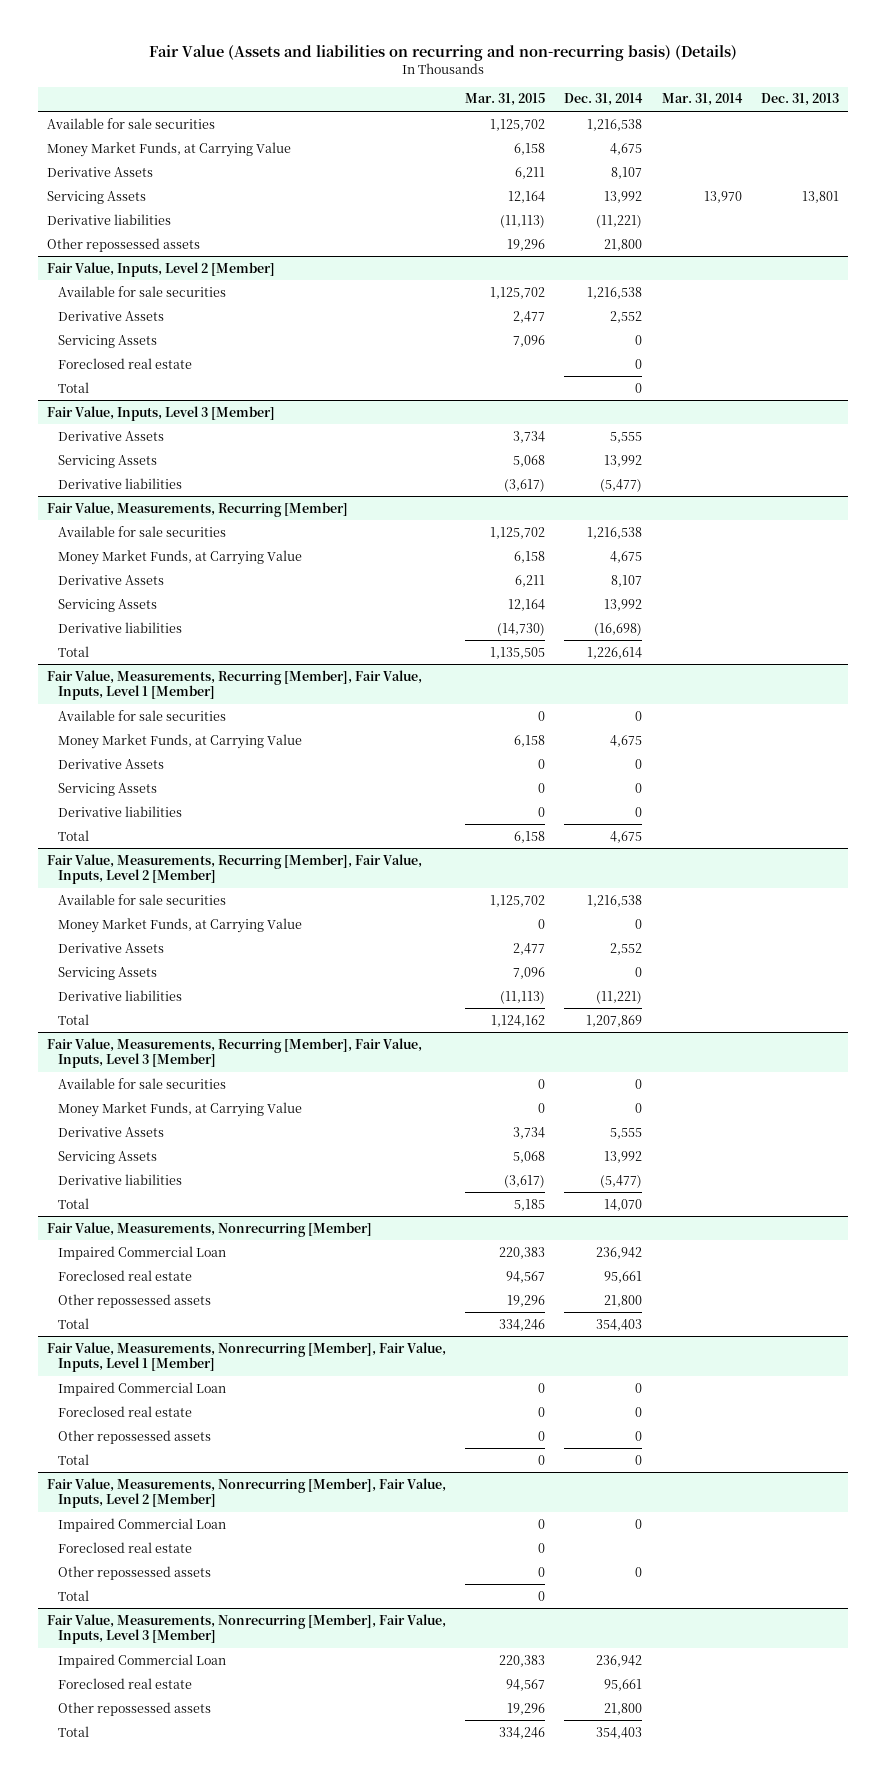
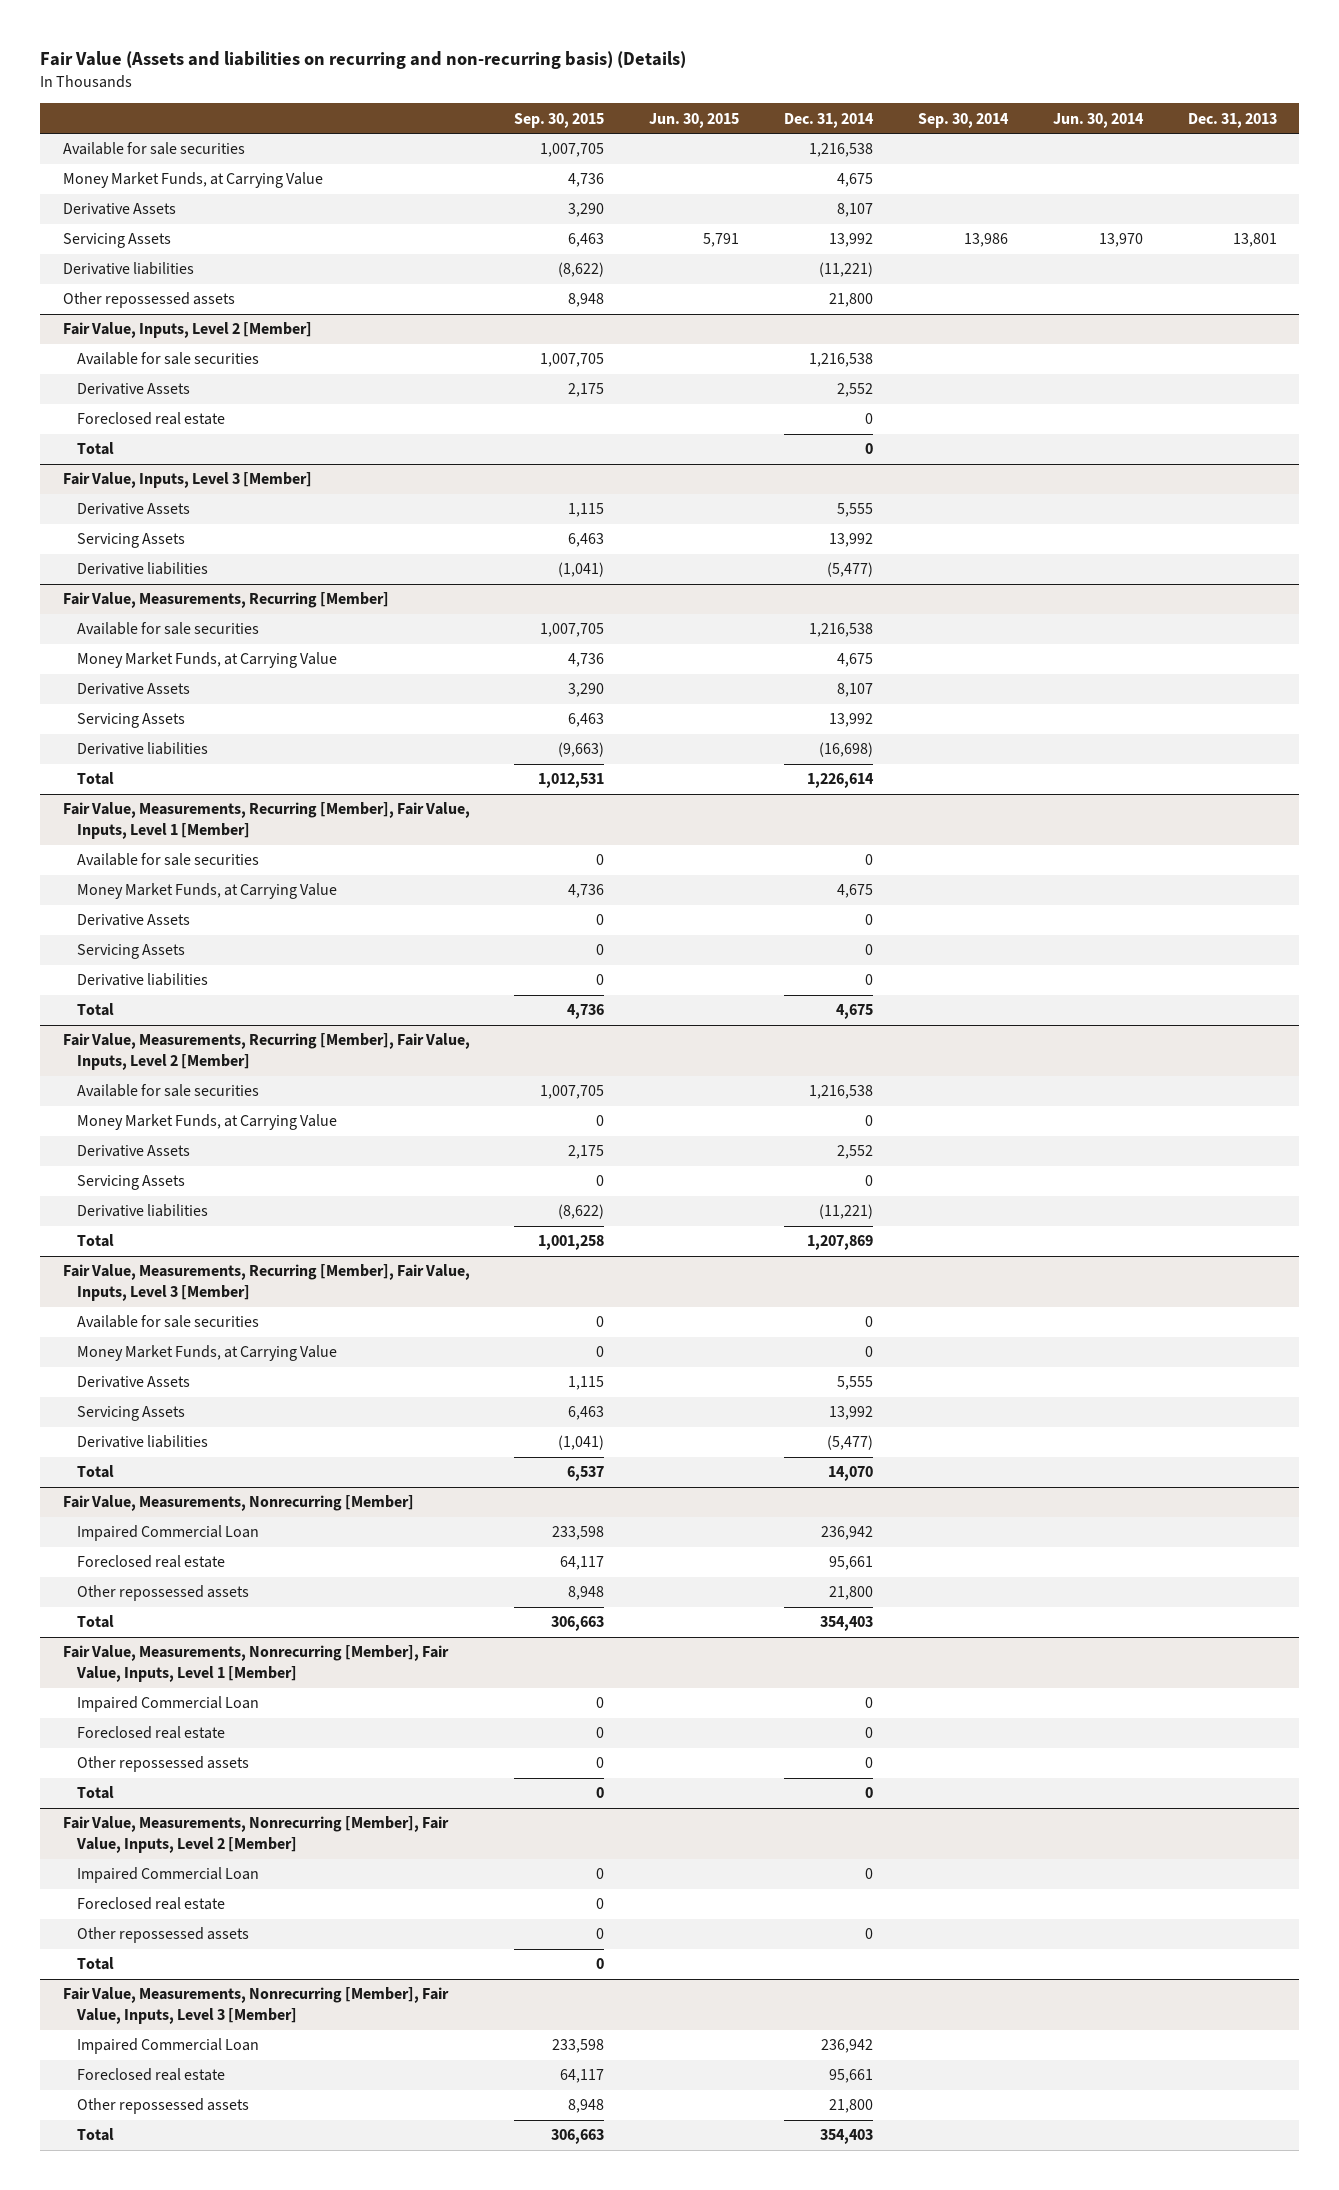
- | Mar. 31, 2015 | Dec. 31, 2014 | Mar. 31, 2014 | Dec. 31, 2013
+ | Sep. 30, 2015 | Jun. 30, 2015 | Dec. 31, 2014 | Sep. 30, 2014 | Jun. 30, 2014 | Dec. 31, 2013
@ Fair Value, Inputs, Level 2 [Member]
- Servicing Assets | 7,096 | 0 | |

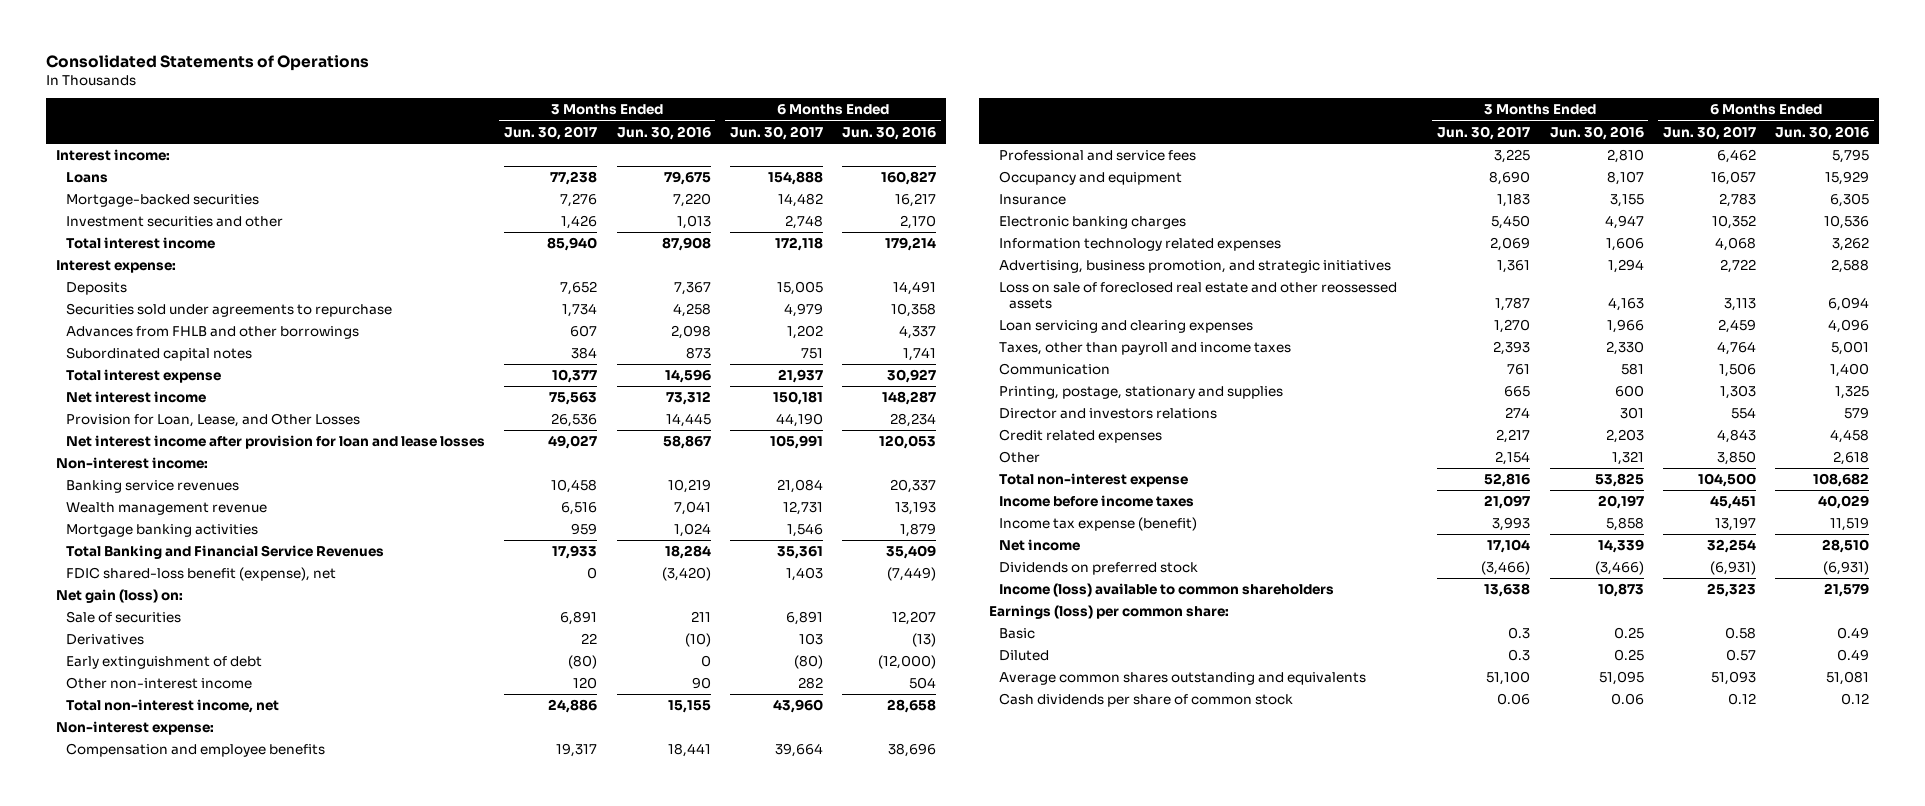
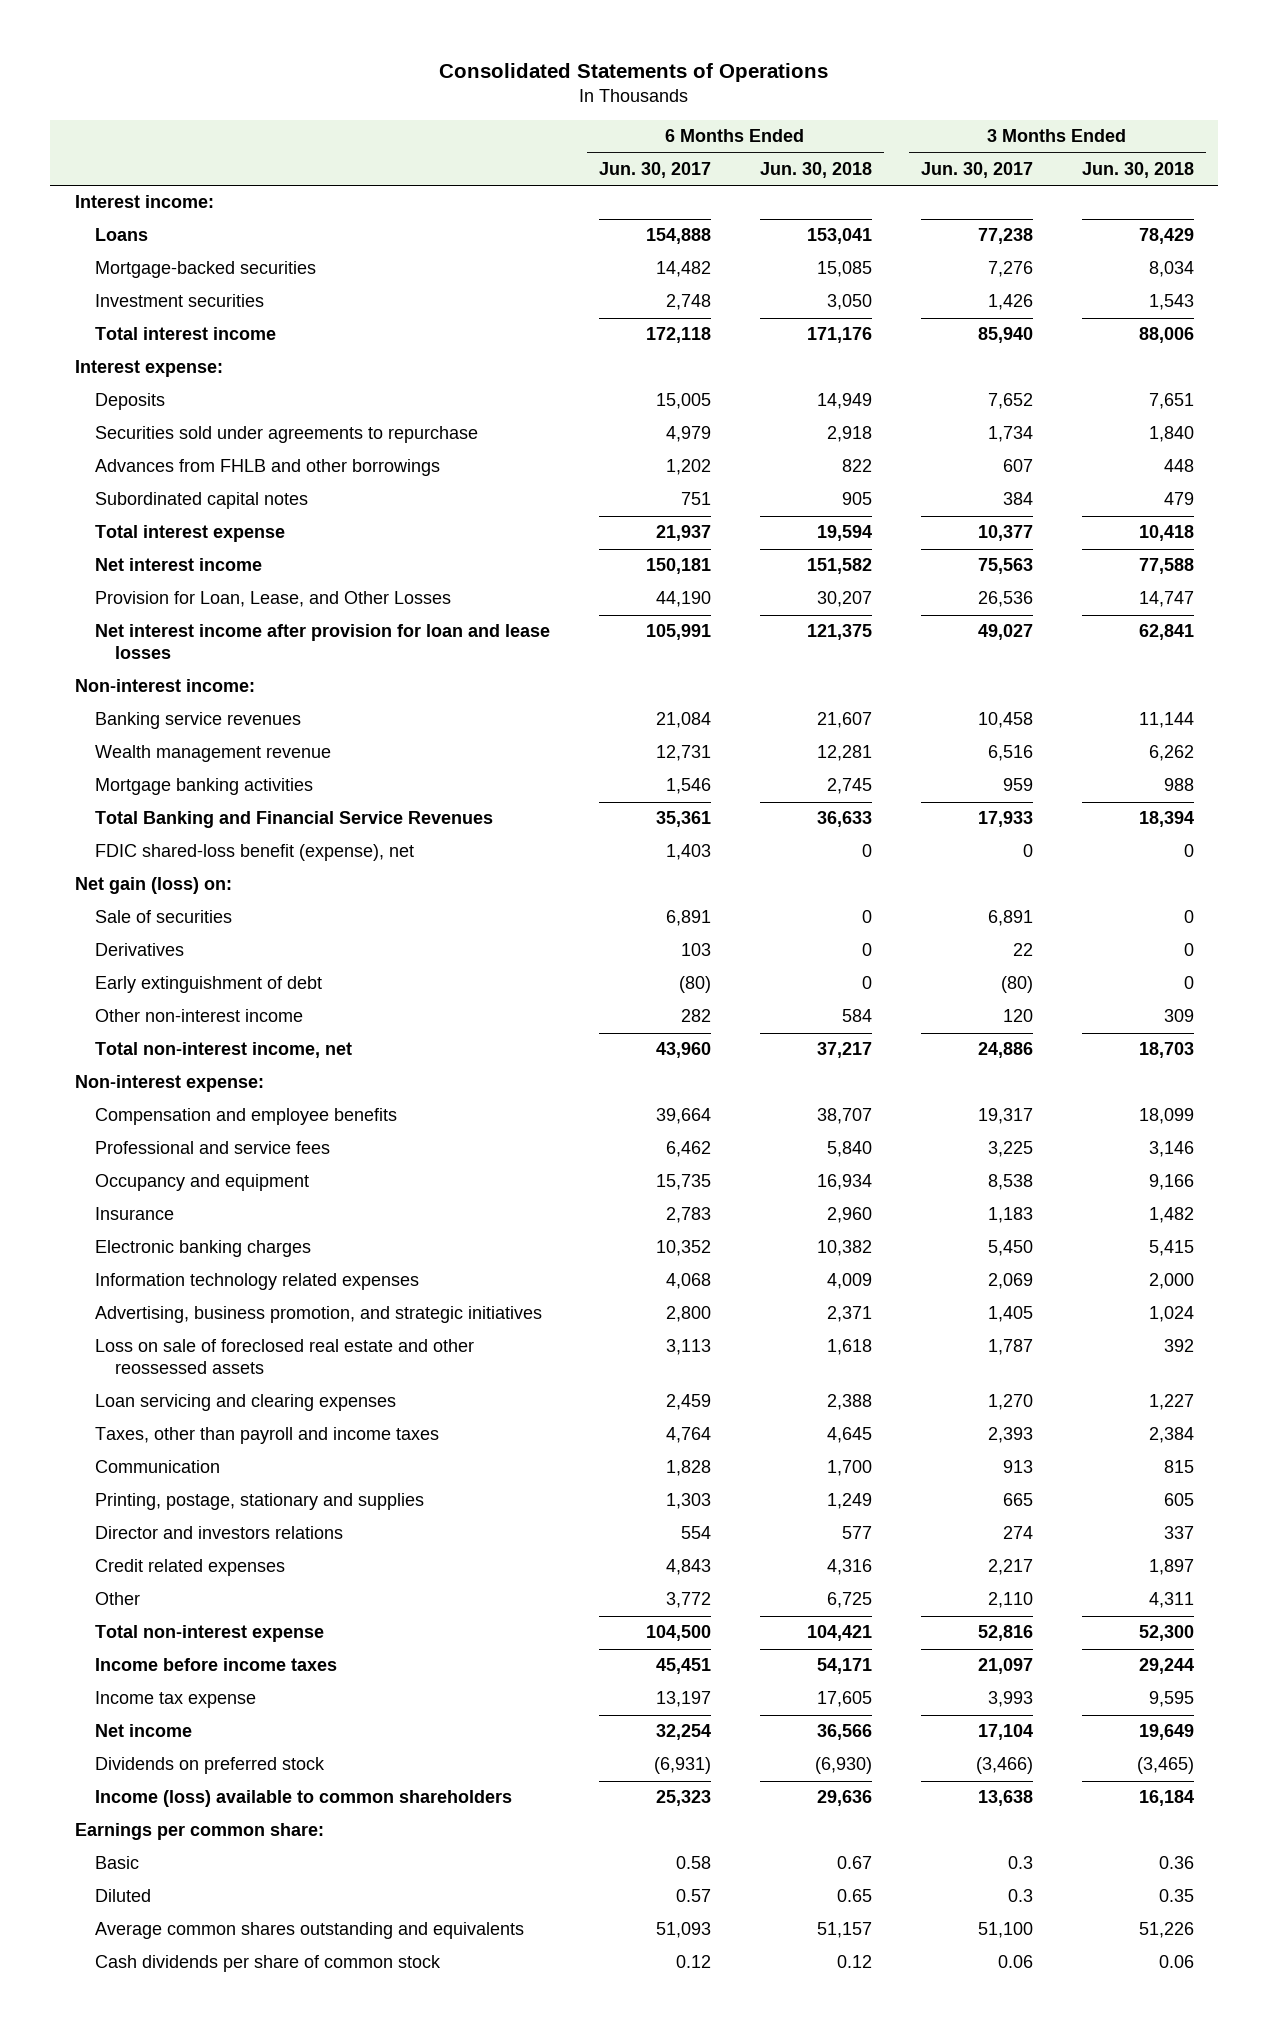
- | 3 Months Ended Jun. 30, 2017 | 3 Months Ended Jun. 30, 2016 | 6 Months Ended Jun. 30, 2017 | 6 Months Ended Jun. 30, 2016
+ | 6 Months Ended Jun. 30, 2017 | 6 Months Ended Jun. 30, 2018 | 3 Months Ended Jun. 30, 2017 | 3 Months Ended Jun. 30, 2018
- Investment securities and other | 1,426 | 1,013 | 2,748 | 2,170
+ Investment securities | 2,748 | 3,050 | 1,426 | 1,543
- Occupancy and equipment | 8,690 | 8,107 | 16,057 | 15,929
+ Occupancy and equipment | 15,735 | 16,934 | 8,538 | 9,166
- Advertising, business promotion, and strategic initiatives | 1,361 | 1,294 | 2,722 | 2,588
+ Advertising, business promotion, and strategic initiatives | 2,800 | 2,371 | 1,405 | 1,024
- Communication | 761 | 581 | 1,506 | 1,400
+ Communication | 1,828 | 1,700 | 913 | 815
- Other | 2,154 | 1,321 | 3,850 | 2,618
+ Other | 3,772 | 6,725 | 2,110 | 4,311
- Income tax expense (benefit) | 3,993 | 5,858 | 13,197 | 11,519
+ Income tax expense | 13,197 | 17,605 | 3,993 | 9,595
- Earnings (loss) per common share:
+ Earnings per common share:

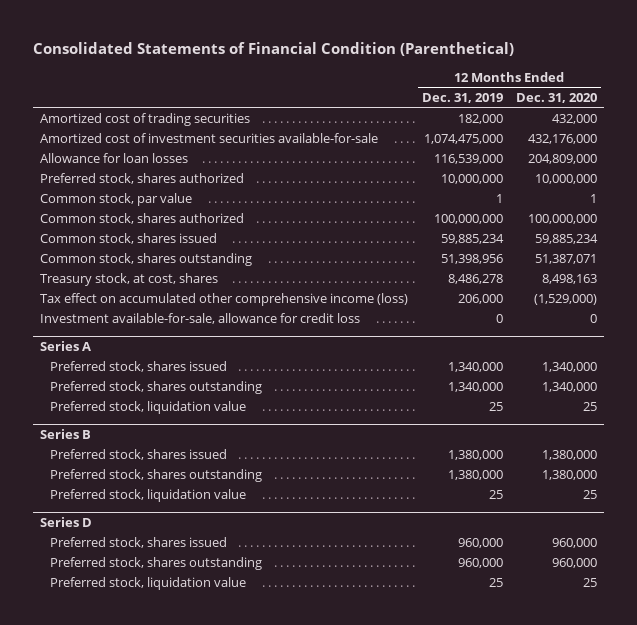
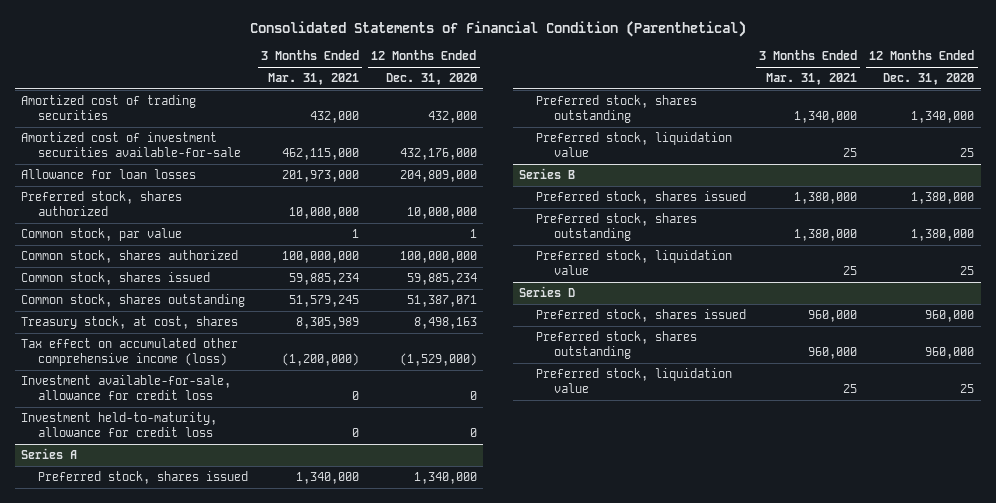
- | 12 Months Ended Dec. 31, 2019 | 12 Months Ended Dec. 31, 2020
+ | 3 Months Ended Mar. 31, 2021 | 12 Months Ended Dec. 31, 2020
+ Investment held-to-maturity, allowance for credit loss | 0 | 0

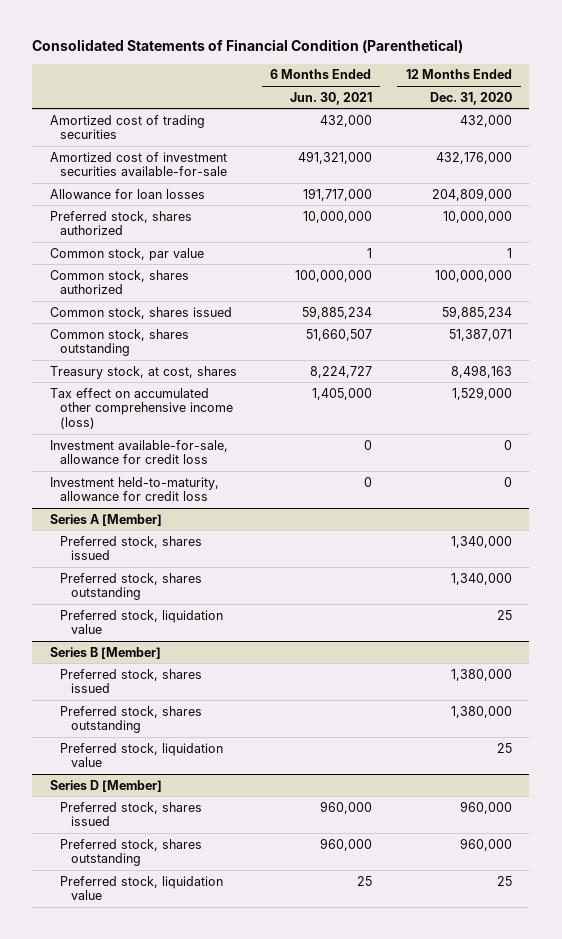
- | 3 Months Ended Mar. 31, 2021 | 12 Months Ended Dec. 31, 2020
+ | 6 Months Ended Jun. 30, 2021 | 12 Months Ended Dec. 31, 2020
- Tax effect on accumulated other comprehensive income (loss) | (1,200,000) | (1,529,000)
+ Tax effect on accumulated other comprehensive income (loss) | 1,405,000 | 1,529,000
- Series A
+ Series A [Member]
- Series B
+ Series B [Member]
- Series D
+ Series D [Member]

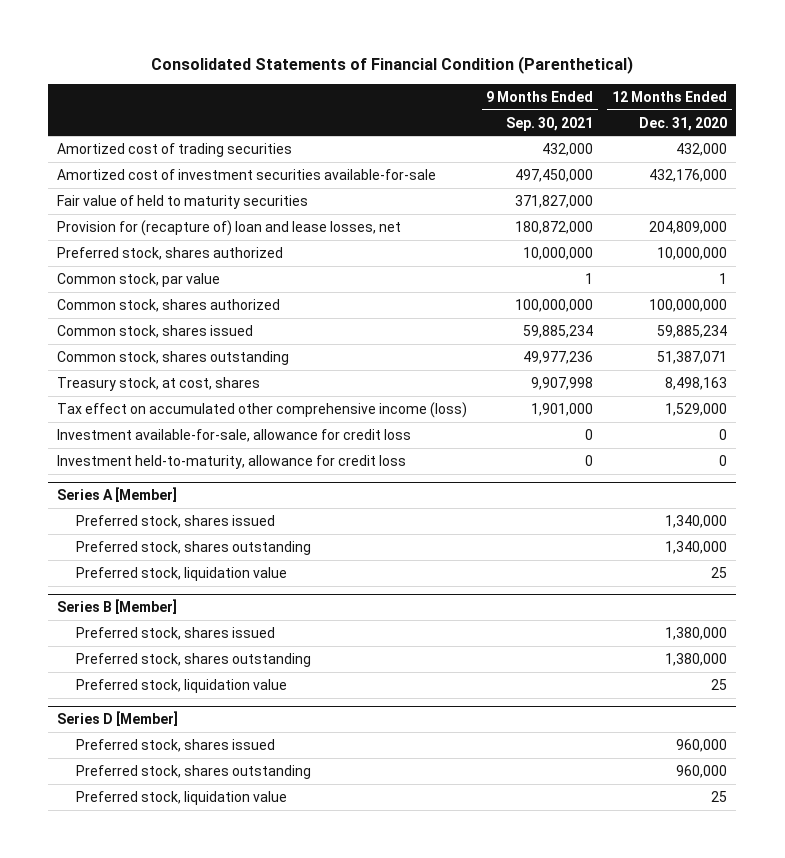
- | 6 Months Ended Jun. 30, 2021 | 12 Months Ended Dec. 31, 2020
+ | 9 Months Ended Sep. 30, 2021 | 12 Months Ended Dec. 31, 2020
- Allowance for loan losses | 191,717,000 | 204,809,000
+ Fair value of held to maturity securities | 371,827,000 |
+ Provision for (recapture of) loan and lease losses, net | 180,872,000 | 204,809,000

